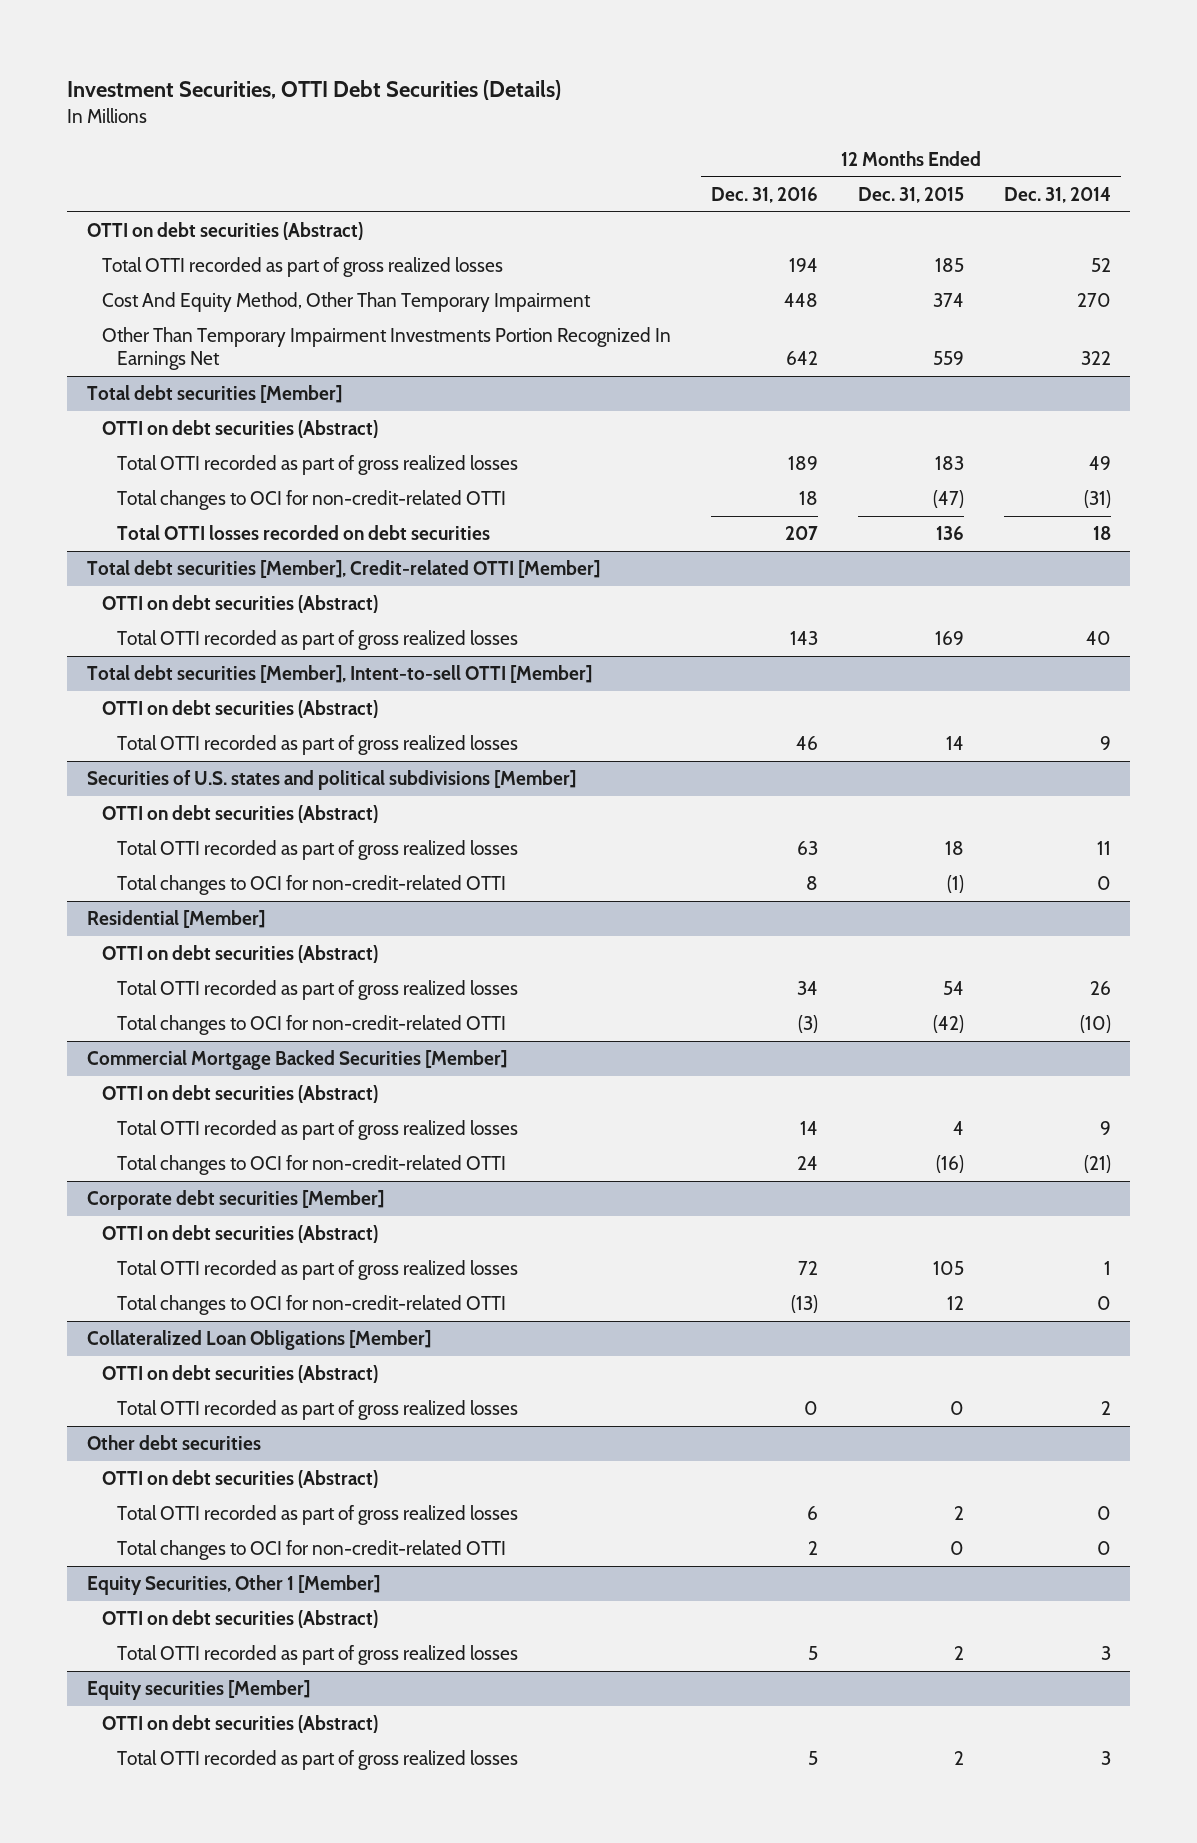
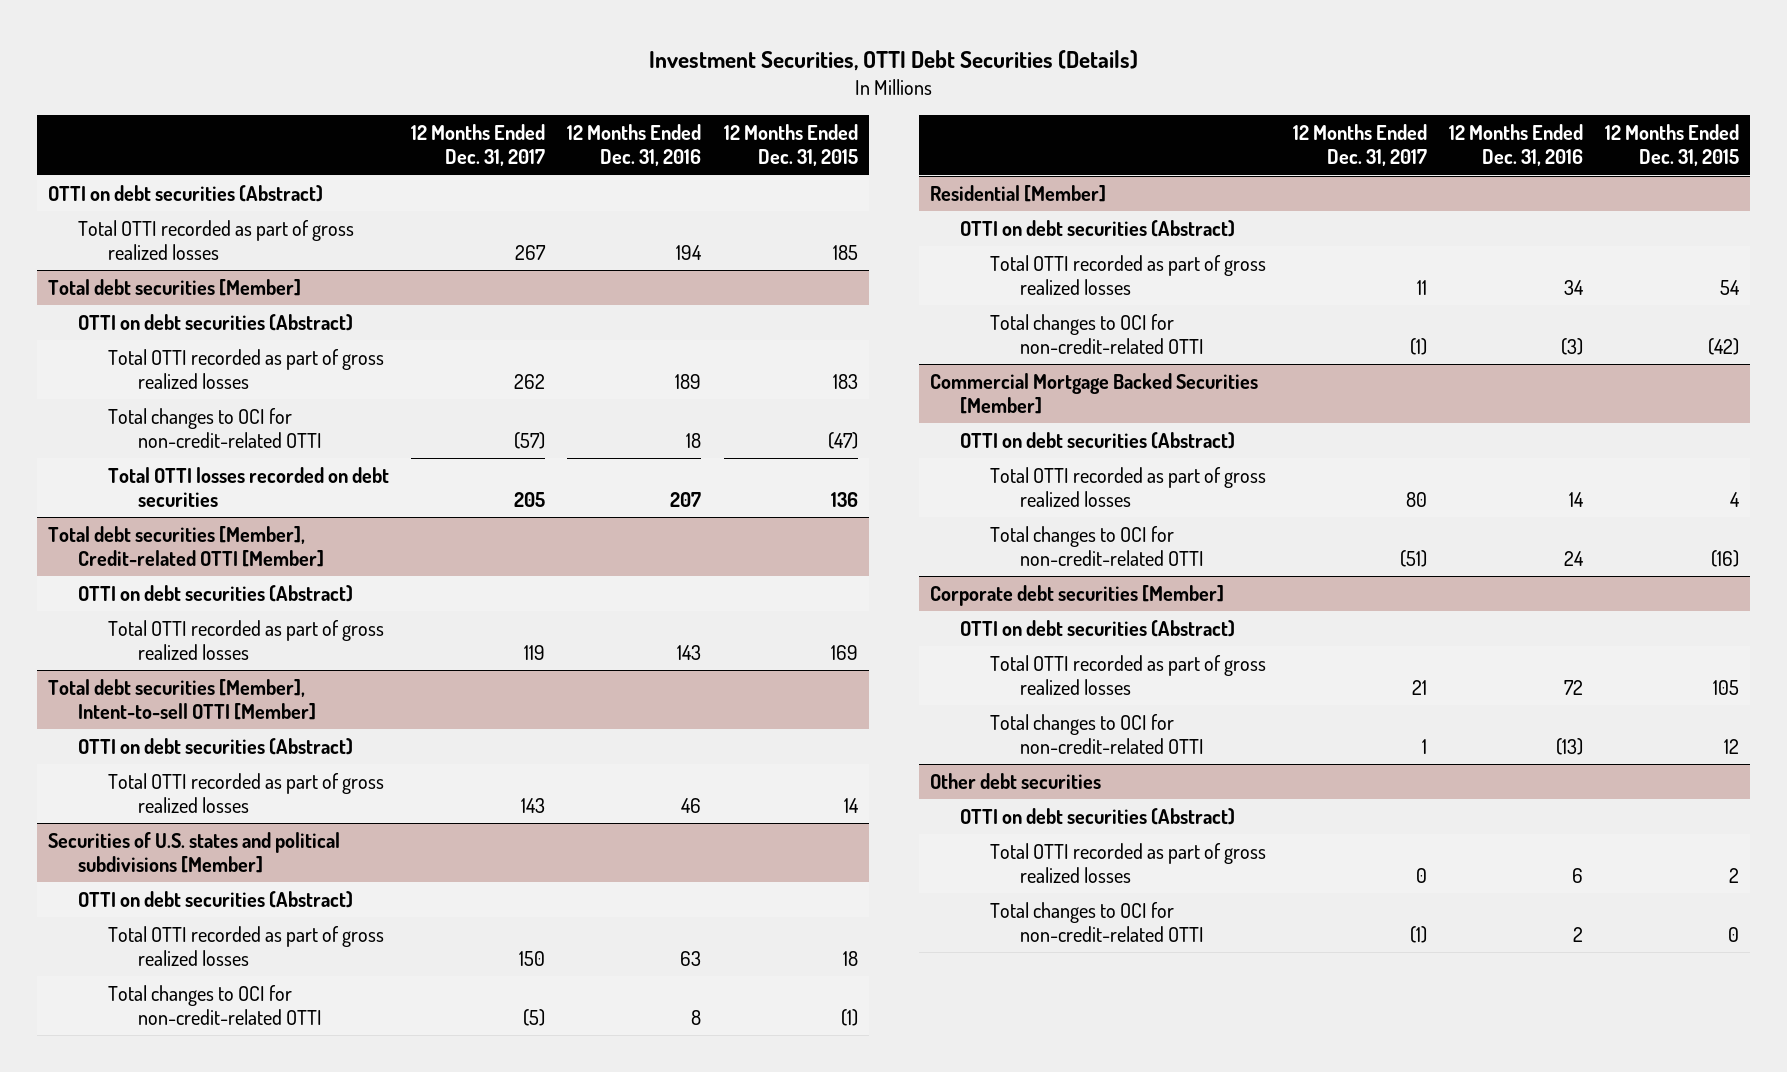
- | 12 Months Ended Dec. 31, 2016 | 12 Months Ended Dec. 31, 2015 | 12 Months Ended Dec. 31, 2014
+ | 12 Months Ended Dec. 31, 2017 | 12 Months Ended Dec. 31, 2016 | 12 Months Ended Dec. 31, 2015
- Cost And Equity Method, Other Than Temporary Impairment | 448 | 374 | 270
- Other Than Temporary Impairment Investments Portion Recognized In Earnings Net | 642 | 559 | 322
- Collateralized Loan Obligations [Member]
- OTTI on debt securities (Abstract)
- Total OTTI recorded as part of gross realized losses | 0 | 0 | 2
- Equity Securities, Other 1 [Member]
- OTTI on debt securities (Abstract)
- Total OTTI recorded as part of gross realized losses | 5 | 2 | 3
- Equity securities [Member]
- OTTI on debt securities (Abstract)
- Total OTTI recorded as part of gross realized losses | 5 | 2 | 3

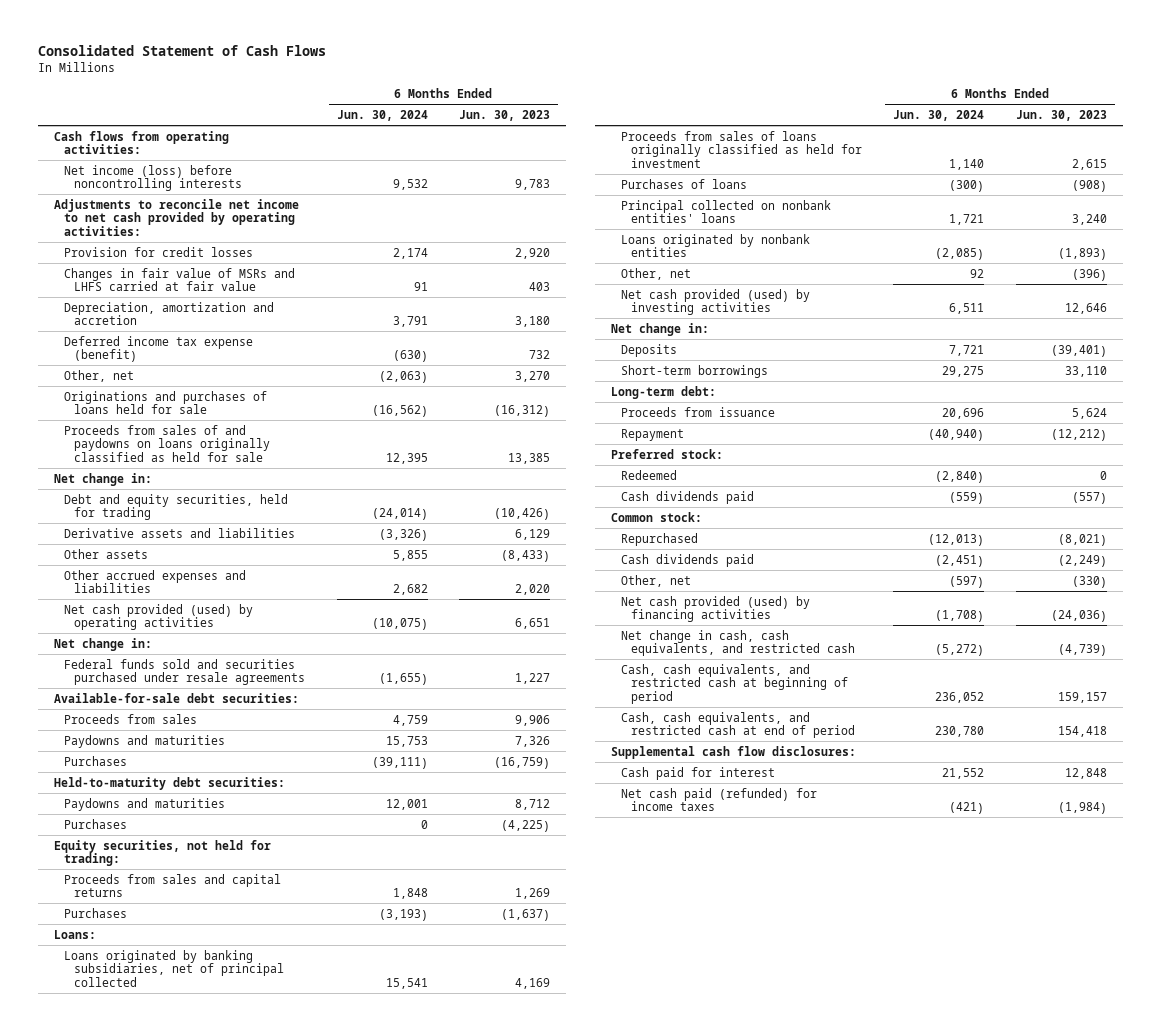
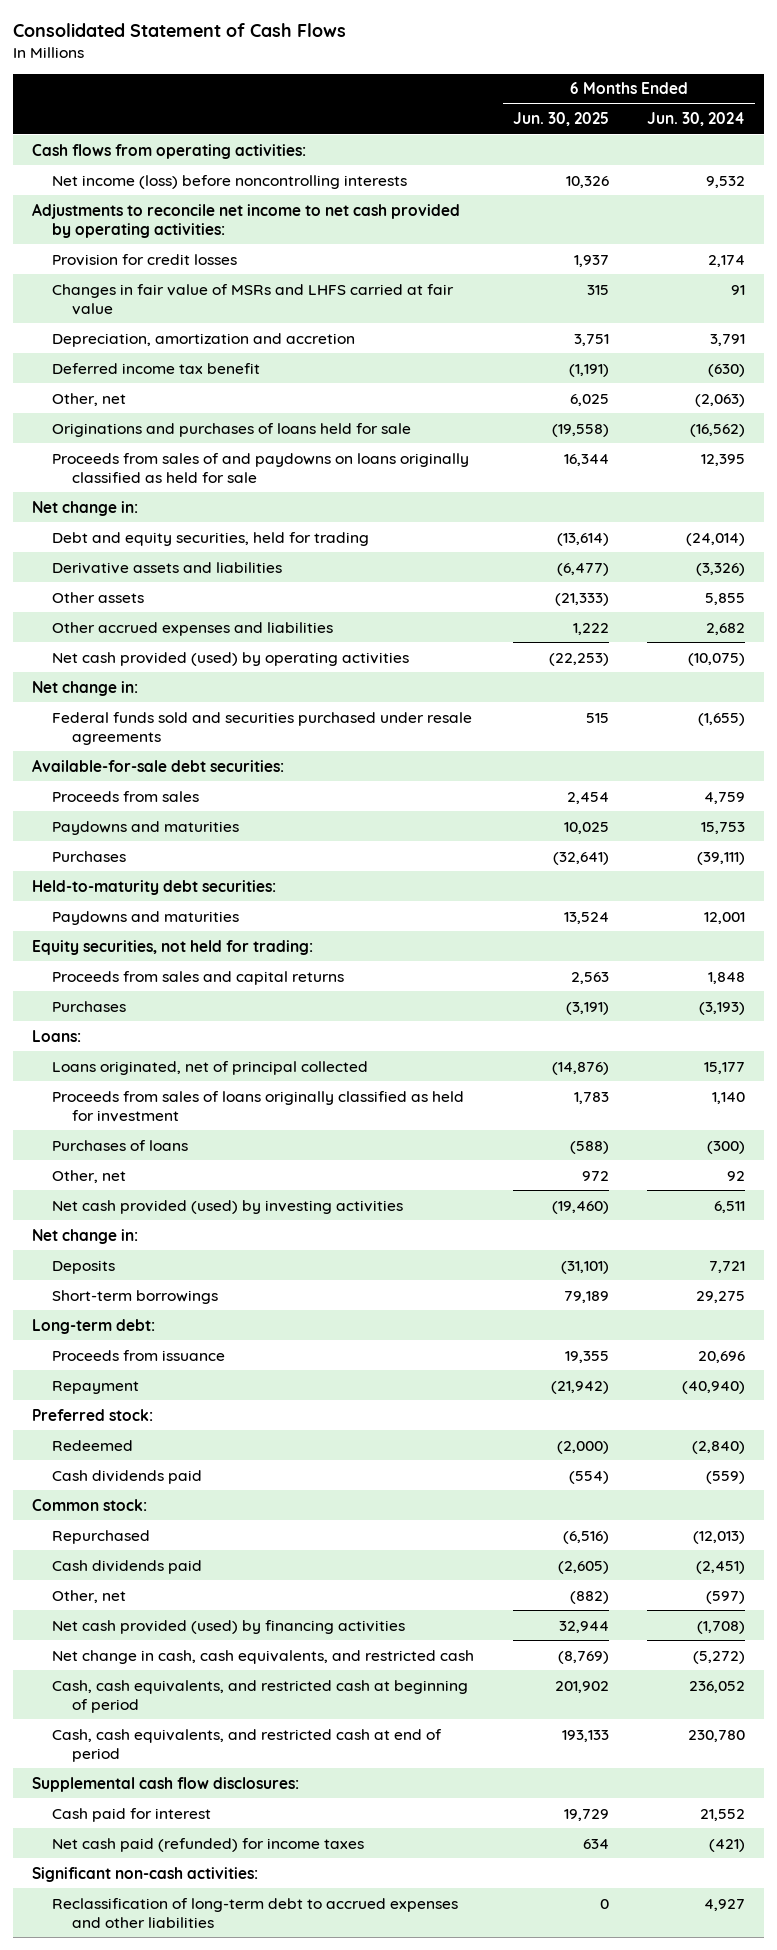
- | 6 Months Ended Jun. 30, 2024 | 6 Months Ended Jun. 30, 2023
+ | 6 Months Ended Jun. 30, 2025 | 6 Months Ended Jun. 30, 2024
- Deferred income tax expense (benefit) | (630) | 732
+ Deferred income tax benefit | (1,191) | (630)
- Purchases | 0 | (4,225)
- Loans originated by banking subsidiaries, net of principal collected | 15,541 | 4,169
+ Loans originated, net of principal collected | (14,876) | 15,177
- Principal collected on nonbank entities' loans | 1,721 | 3,240
- Loans originated by nonbank entities | (2,085) | (1,893)
+ Significant non-cash activities:
+ Reclassification of long-term debt to accrued expenses and other liabilities | 0 | 4,927

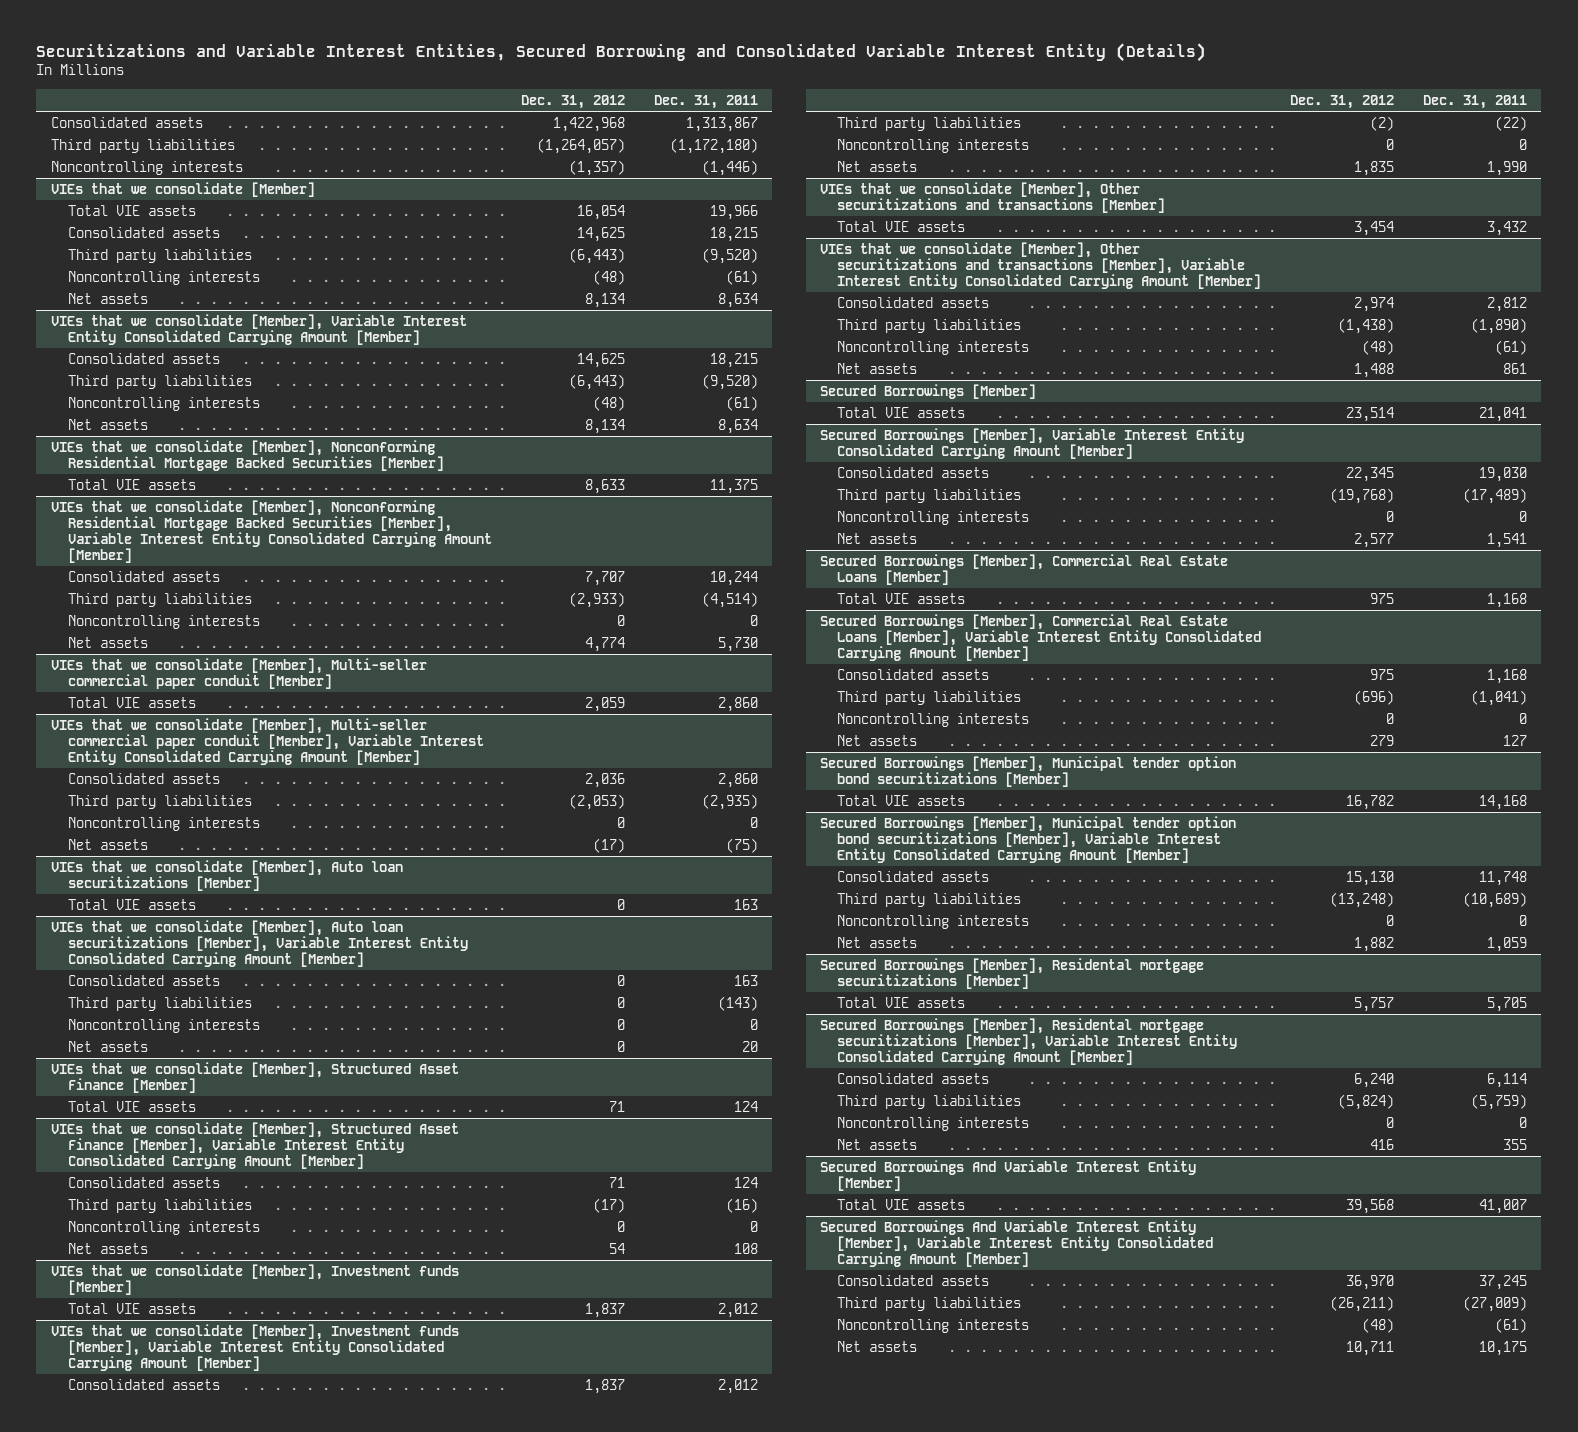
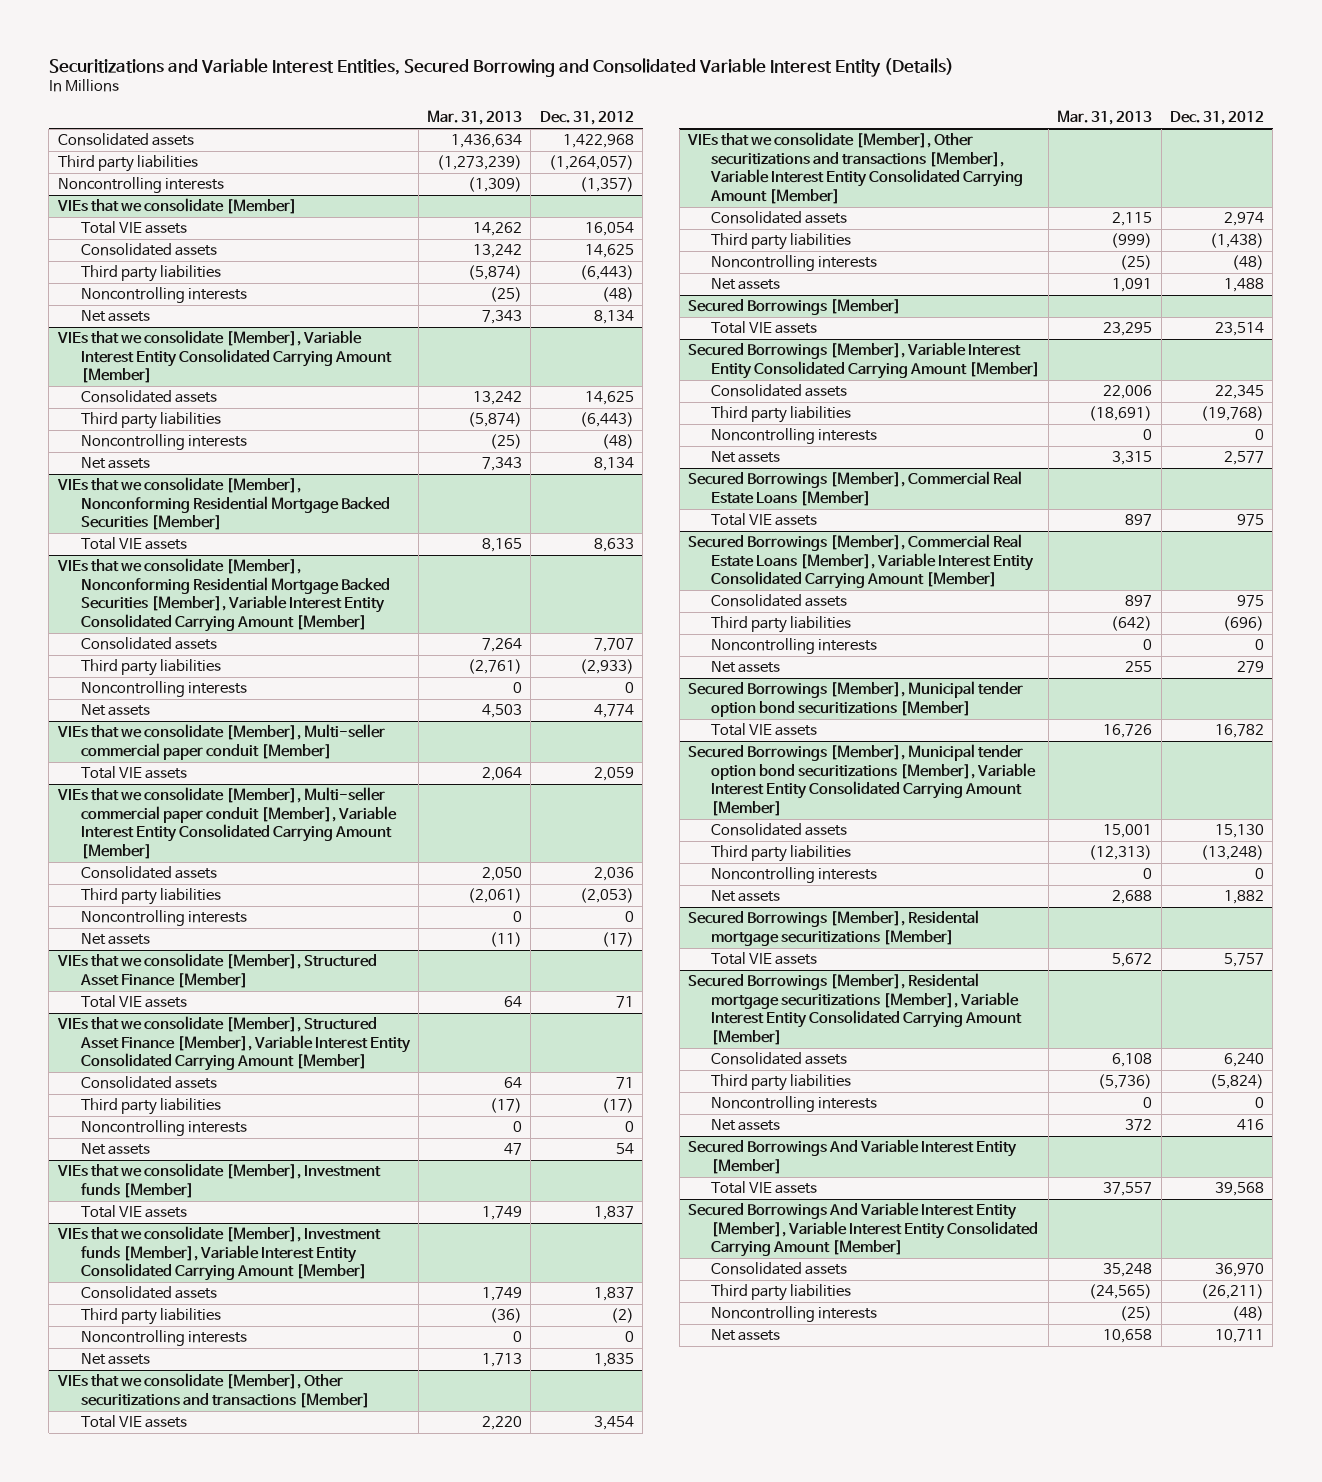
- | Dec. 31, 2012 | Dec. 31, 2011
+ | Mar. 31, 2013 | Dec. 31, 2012
- VIEs that we consolidate [Member], Auto loan securitizations [Member]
- Total VIE assets | 0 | 163
- VIEs that we consolidate [Member], Auto loan securitizations [Member], Variable Interest Entity Consolidated Carrying Amount [Member]
- Consolidated assets | 0 | 163
- Third party liabilities | 0 | (143)
- Noncontrolling interests | 0 | 0
- Net assets | 0 | 20

